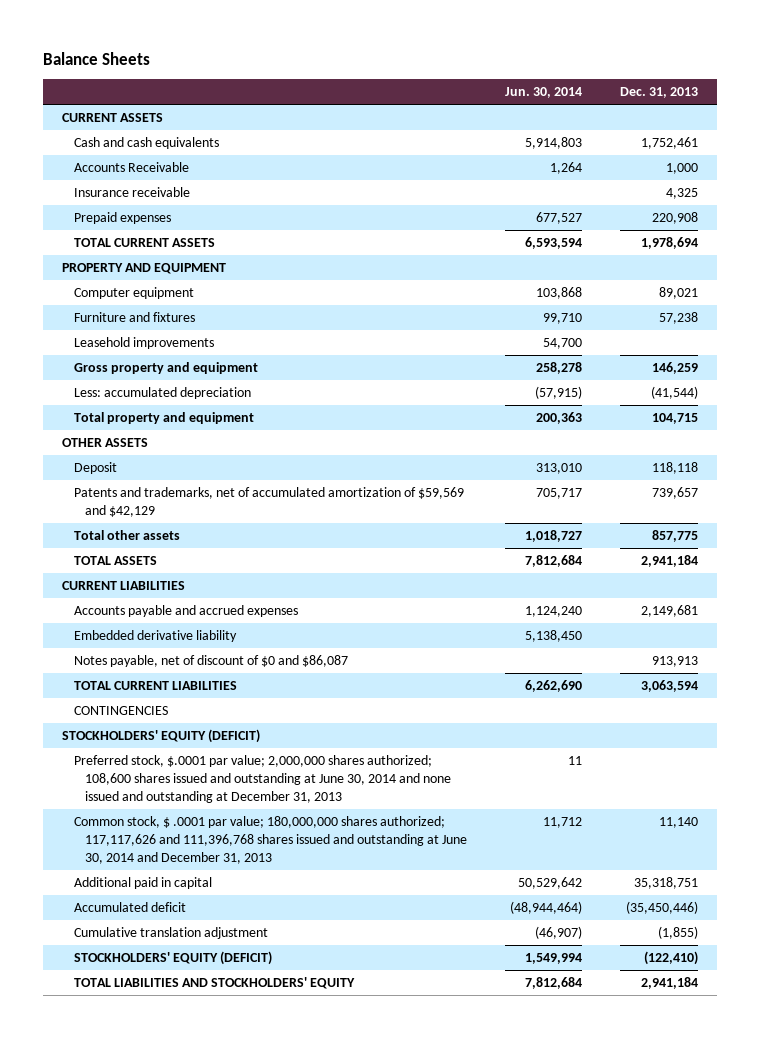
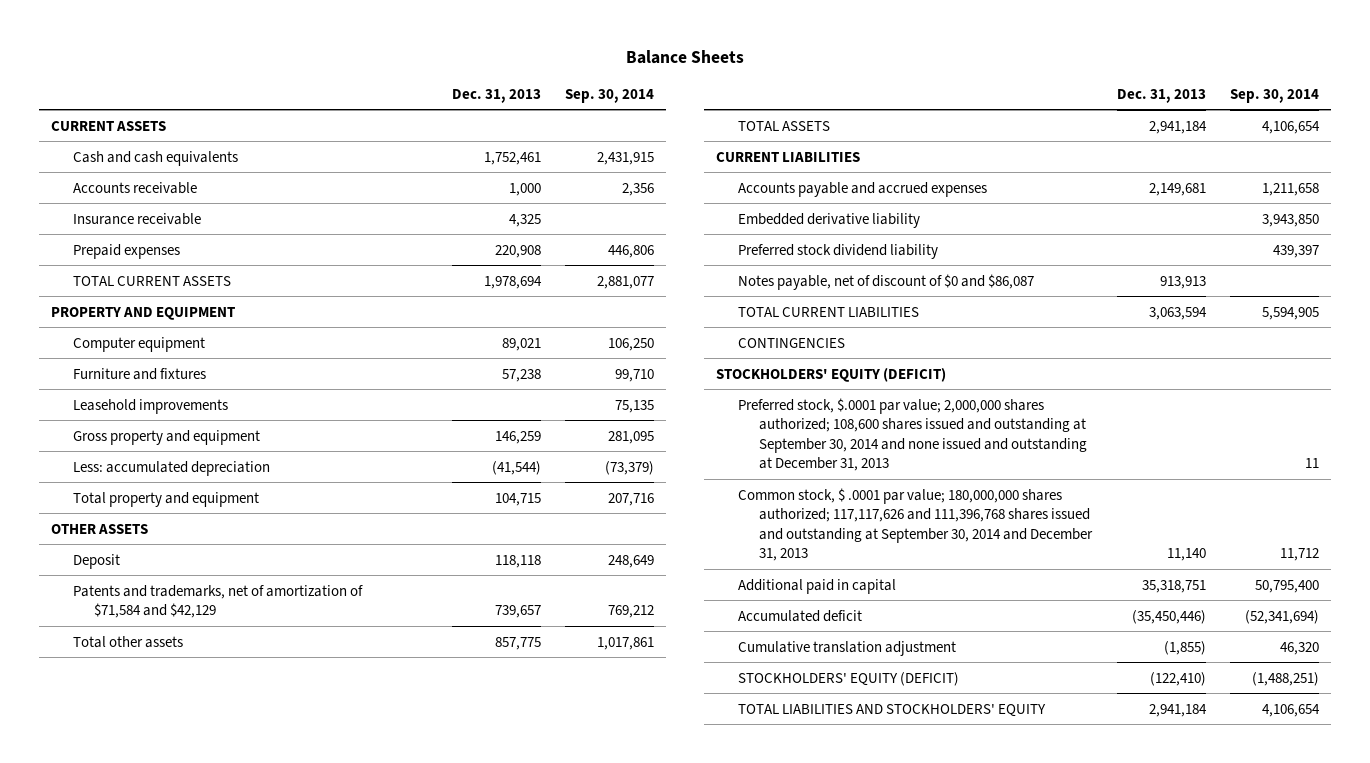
- | Jun. 30, 2014 | Dec. 31, 2013
+ | Dec. 31, 2013 | Sep. 30, 2014
- Accounts Receivable | 1,264 | 1,000
+ Accounts receivable | 1,000 | 2,356
- Patents and trademarks, net of accumulated amortization of $59,569 and $42,129 | 705,717 | 739,657
+ Patents and trademarks, net of amortization of $71,584 and $42,129 | 739,657 | 769,212
+ Preferred stock dividend liability | | 439,397
- Preferred stock, $.0001 par value; 2,000,000 shares authorized; 108,600 shares issued and outstanding at June 30, 2014 and none issued and outstanding at December 31, 2013 | 11 |
- Common stock, $ .0001 par value; 180,000,000 shares authorized; 117,117,626 and 111,396,768 shares issued and outstanding at June 30, 2014 and December 31, 2013 | 11,712 | 11,140
+ Preferred stock, $.0001 par value; 2,000,000 shares authorized; 108,600 shares issued and outstanding at September 30, 2014 and none issued and outstanding at December 31, 2013 | | 11
+ Common stock, $ .0001 par value; 180,000,000 shares authorized; 117,117,626 and 111,396,768 shares issued and outstanding at September 30, 2014 and December 31, 2013 | 11,140 | 11,712

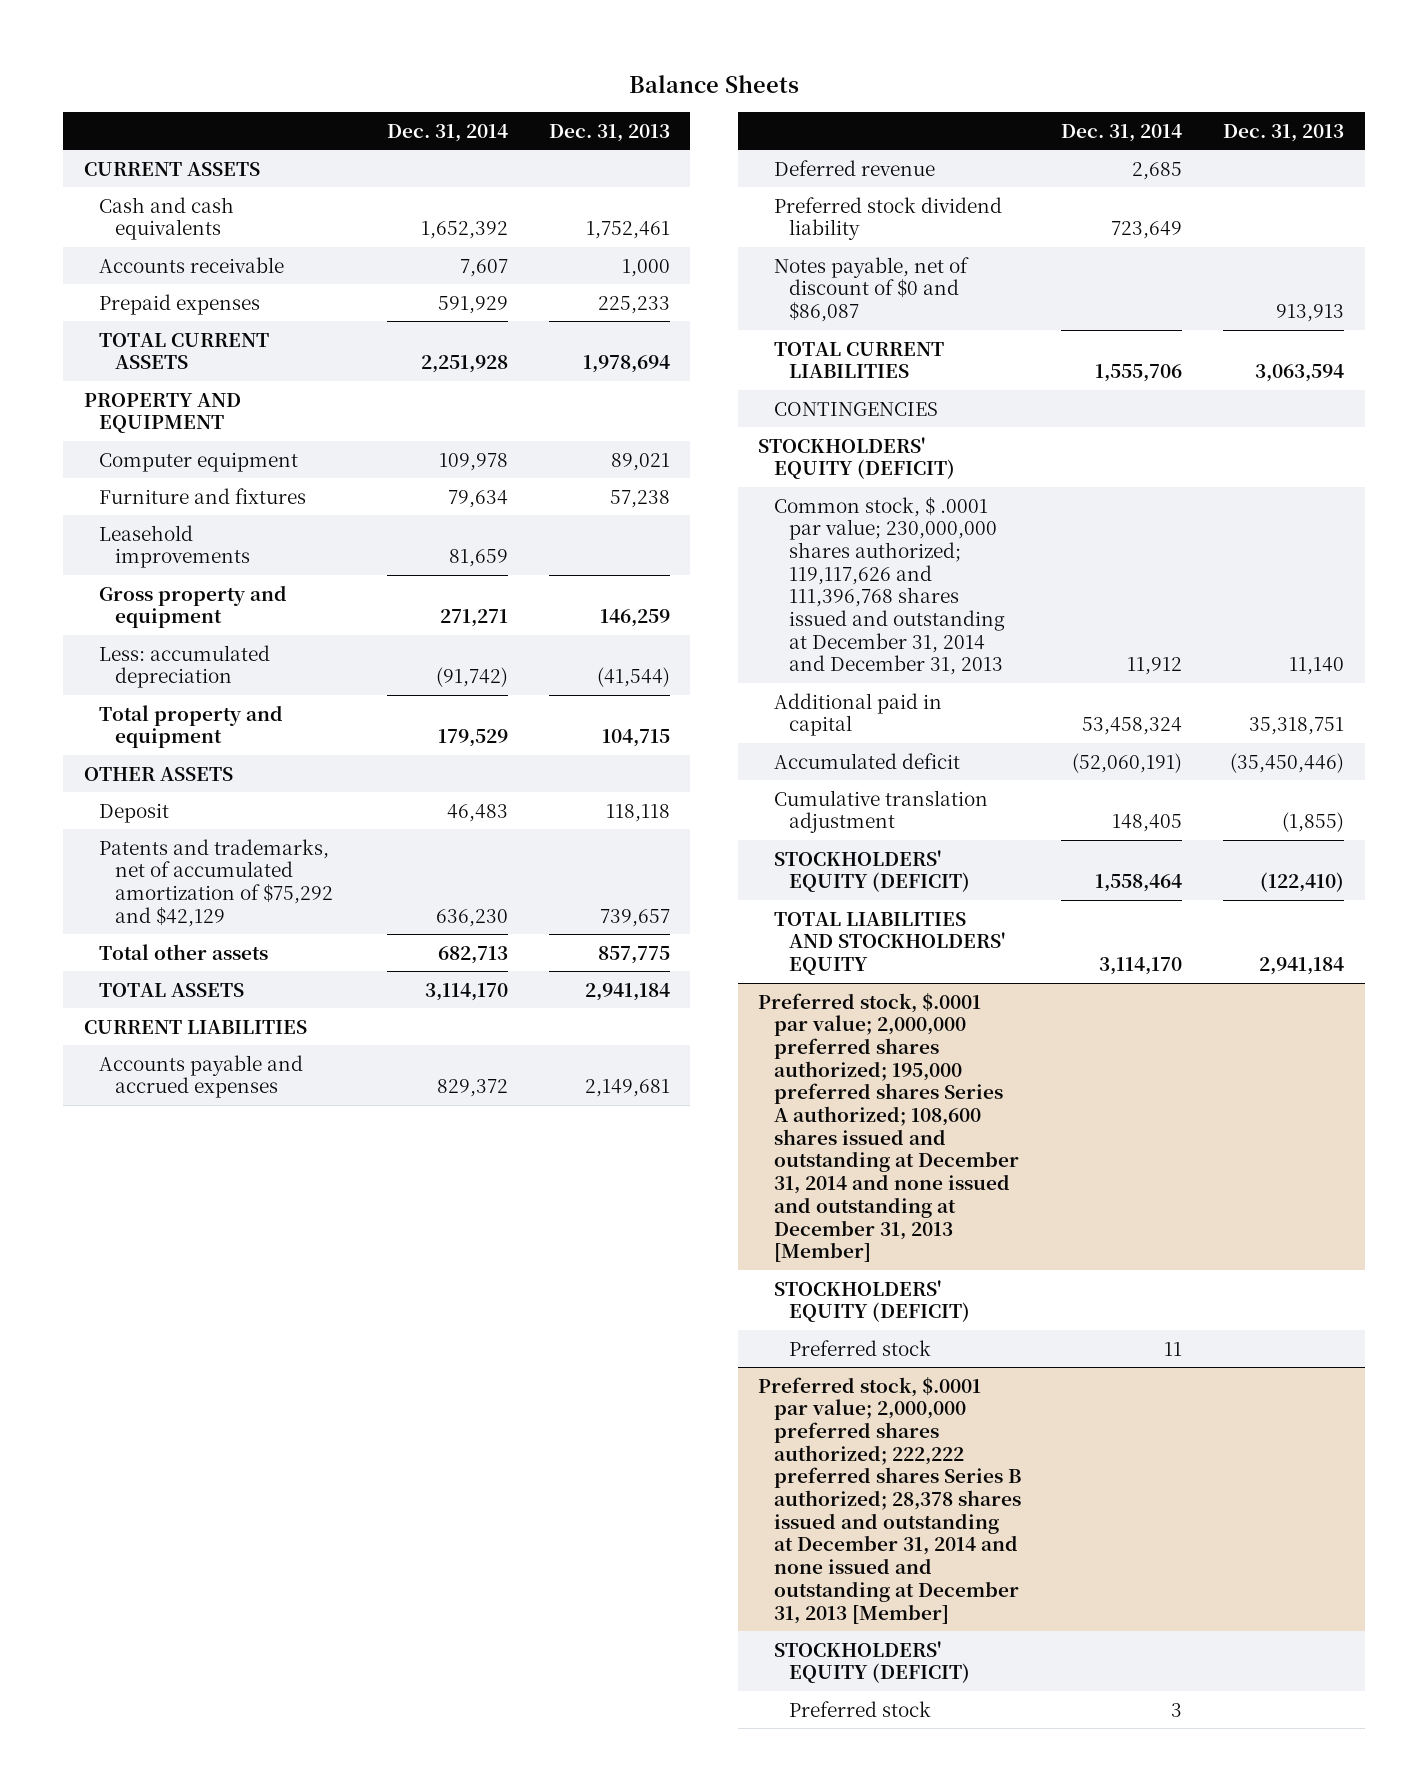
- | Dec. 31, 2013 | Sep. 30, 2014
+ | Dec. 31, 2014 | Dec. 31, 2013
- Insurance receivable | 4,325 |
- Prepaid expenses | 220,908 | 446,806
+ Prepaid expenses | 591,929 | 225,233
- Patents and trademarks, net of amortization of $71,584 and $42,129 | 739,657 | 769,212
+ Patents and trademarks, net of accumulated amortization of $75,292 and $42,129 | 636,230 | 739,657
- Embedded derivative liability | | 3,943,850
+ Deferred revenue | 2,685 |
- Preferred stock, $.0001 par value; 2,000,000 shares authorized; 108,600 shares issued and outstanding at September 30, 2014 and none issued and outstanding at December 31, 2013 | | 11
- Common stock, $ .0001 par value; 180,000,000 shares authorized; 117,117,626 and 111,396,768 shares issued and outstanding at September 30, 2014 and December 31, 2013 | 11,140 | 11,712
+ Common stock, $ .0001 par value; 230,000,000 shares authorized; 119,117,626 and 111,396,768 shares issued and outstanding at December 31, 2014 and December 31, 2013 | 11,912 | 11,140
+ Preferred stock, $.0001 par value; 2,000,000 preferred shares authorized; 195,000 preferred shares Series A authorized; 108,600 shares issued and outstanding at December 31, 2014 and none issued and outstanding at December 31, 2013 [Member]
+ STOCKHOLDERS' EQUITY (DEFICIT)
+ Preferred stock | 11 |
+ Preferred stock, $.0001 par value; 2,000,000 preferred shares authorized; 222,222 preferred shares Series B authorized; 28,378 shares issued and outstanding at December 31, 2014 and none issued and outstanding at December 31, 2013 [Member]
+ STOCKHOLDERS' EQUITY (DEFICIT)
+ Preferred stock | 3 |

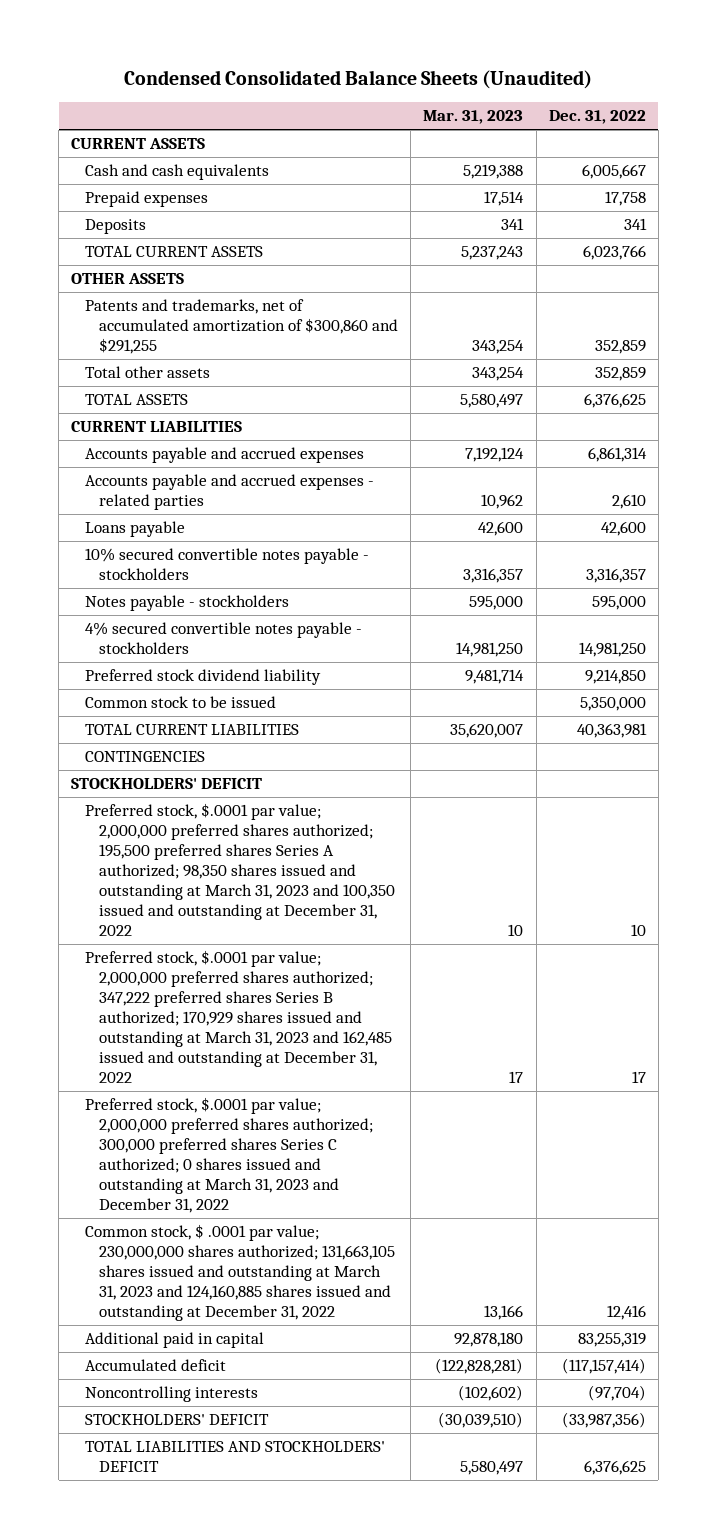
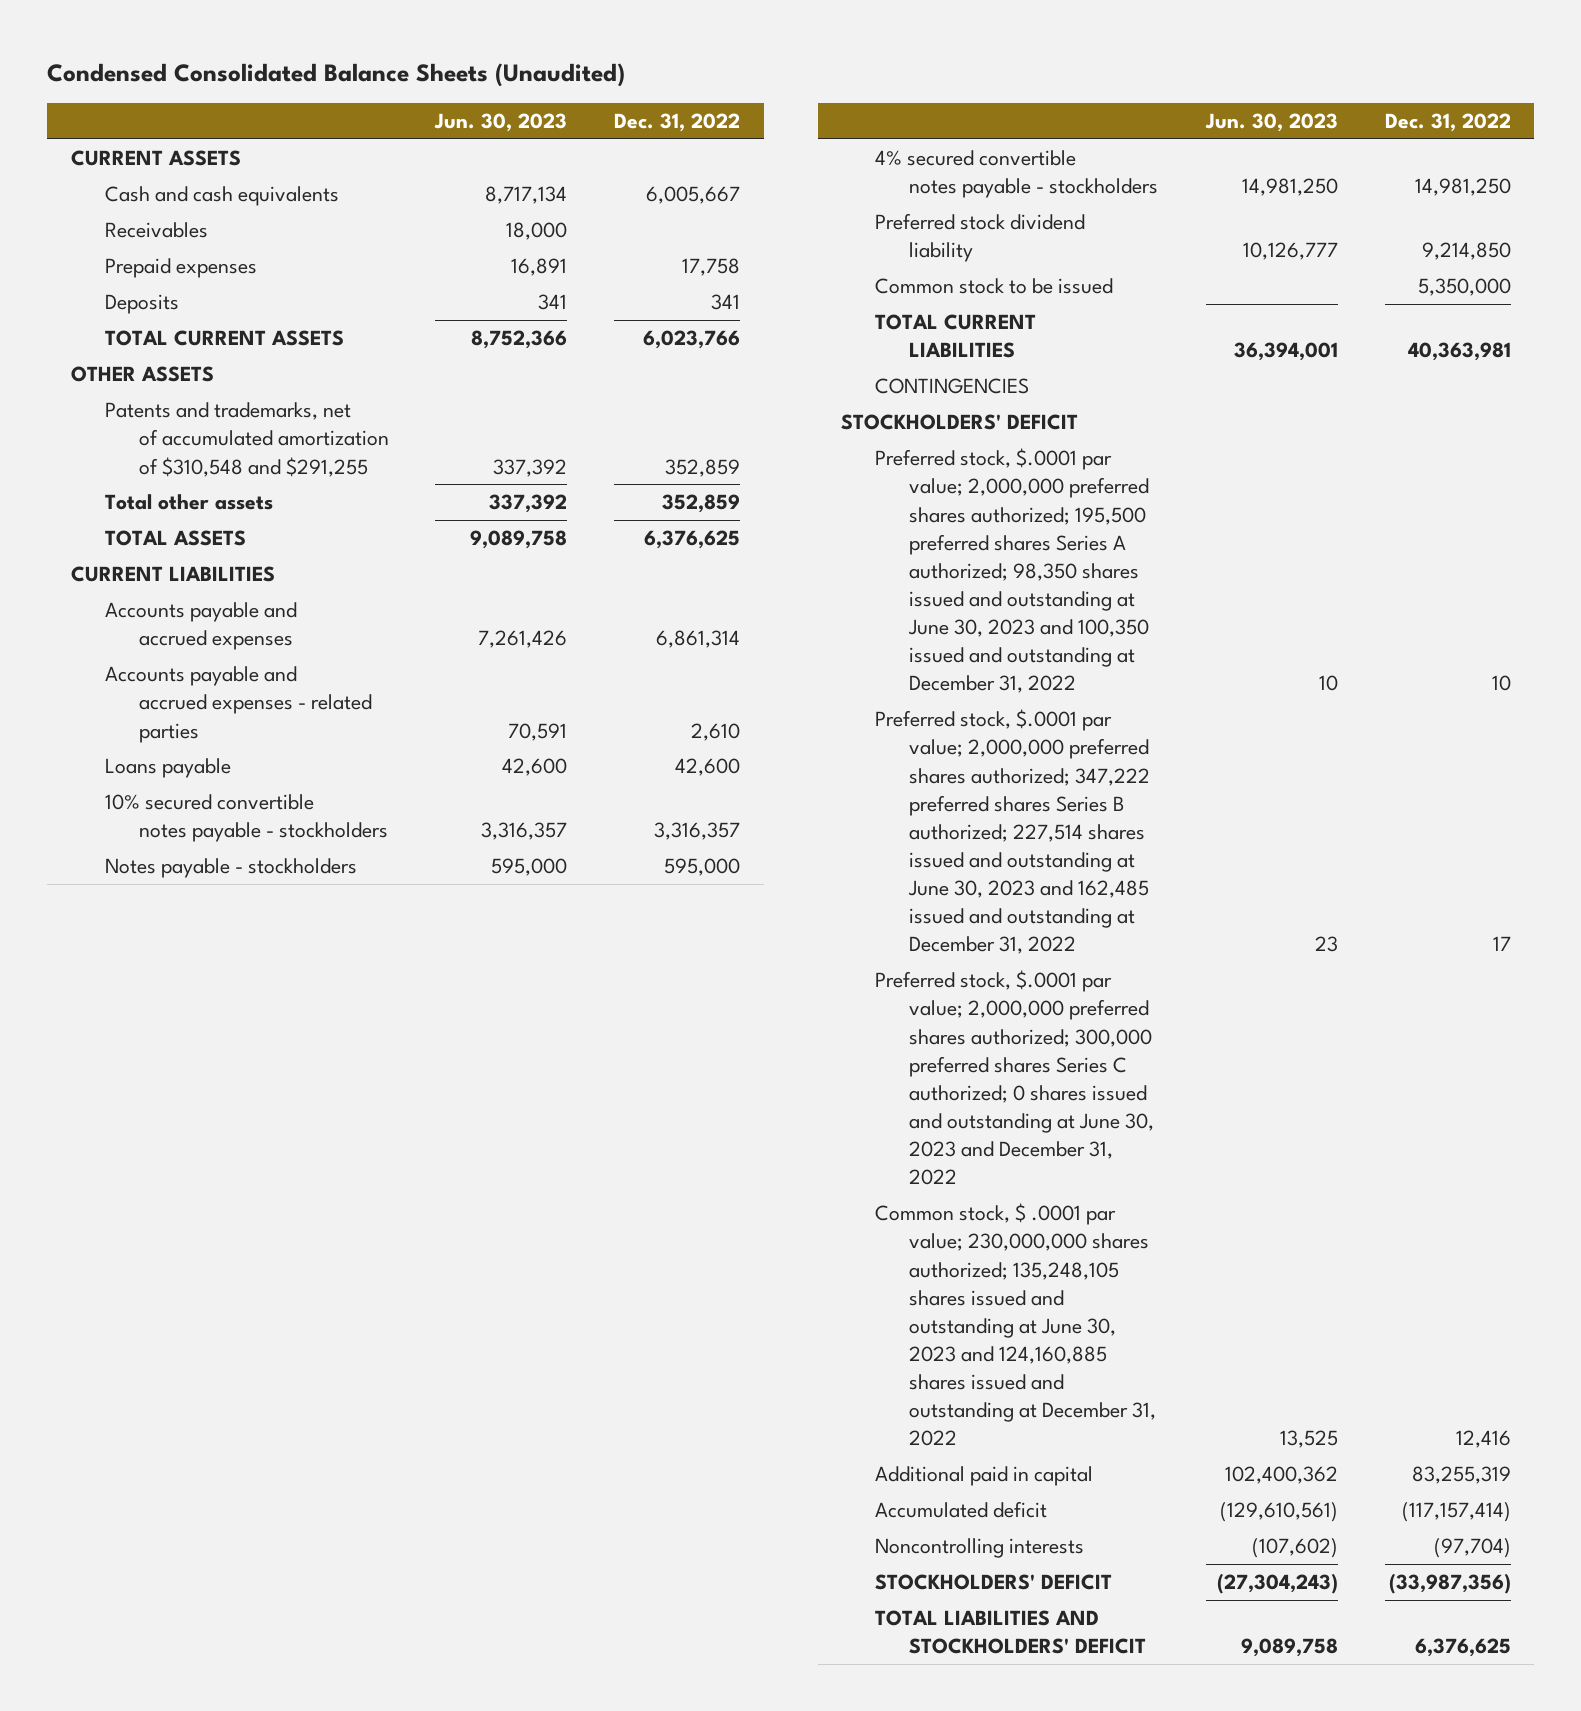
- | Mar. 31, 2023 | Dec. 31, 2022
+ | Jun. 30, 2023 | Dec. 31, 2022
+ Receivables | 18,000 |
- Patents and trademarks, net of accumulated amortization of $300,860 and $291,255 | 343,254 | 352,859
+ Patents and trademarks, net of accumulated amortization of $310,548 and $291,255 | 337,392 | 352,859
- Preferred stock, $.0001 par value; 2,000,000 preferred shares authorized; 195,500 preferred shares Series A authorized; 98,350 shares issued and outstanding at March 31, 2023 and 100,350 issued and outstanding at December 31, 2022 | 10 | 10
- Preferred stock, $.0001 par value; 2,000,000 preferred shares authorized; 347,222 preferred shares Series B authorized; 170,929 shares issued and outstanding at March 31, 2023 and 162,485 issued and outstanding at December 31, 2022 | 17 | 17
- Preferred stock, $.0001 par value; 2,000,000 preferred shares authorized; 300,000 preferred shares Series C authorized; 0 shares issued and outstanding at March 31, 2023 and December 31, 2022
- Common stock, $ .0001 par value; 230,000,000 shares authorized; 131,663,105 shares issued and outstanding at March 31, 2023 and 124,160,885 shares issued and outstanding at December 31, 2022 | 13,166 | 12,416
+ Preferred stock, $.0001 par value; 2,000,000 preferred shares authorized; 195,500 preferred shares Series A authorized; 98,350 shares issued and outstanding at June 30, 2023 and 100,350 issued and outstanding at December 31, 2022 | 10 | 10
+ Preferred stock, $.0001 par value; 2,000,000 preferred shares authorized; 347,222 preferred shares Series B authorized; 227,514 shares issued and outstanding at June 30, 2023 and 162,485 issued and outstanding at December 31, 2022 | 23 | 17
+ Preferred stock, $.0001 par value; 2,000,000 preferred shares authorized; 300,000 preferred shares Series C authorized; 0 shares issued and outstanding at June 30, 2023 and December 31, 2022
+ Common stock, $ .0001 par value; 230,000,000 shares authorized; 135,248,105 shares issued and outstanding at June 30, 2023 and 124,160,885 shares issued and outstanding at December 31, 2022 | 13,525 | 12,416

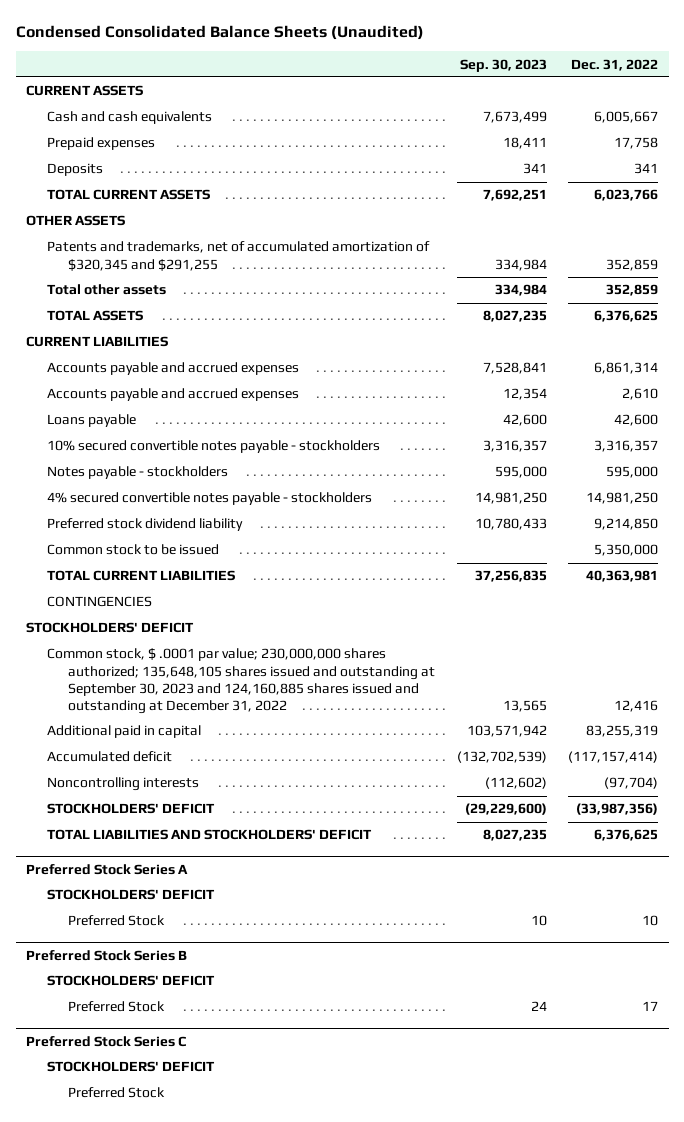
- | Jun. 30, 2023 | Dec. 31, 2022
+ | Sep. 30, 2023 | Dec. 31, 2022
- Receivables | 18,000 |
- Patents and trademarks, net of accumulated amortization of $310,548 and $291,255 | 337,392 | 352,859
+ Patents and trademarks, net of accumulated amortization of $320,345 and $291,255 | 334,984 | 352,859
- Accounts payable and accrued expenses - related parties | 70,591 | 2,610
+ Accounts payable and accrued expenses | 12,354 | 2,610
- Preferred stock, $.0001 par value; 2,000,000 preferred shares authorized; 195,500 preferred shares Series A authorized; 98,350 shares issued and outstanding at June 30, 2023 and 100,350 issued and outstanding at December 31, 2022 | 10 | 10
- Preferred stock, $.0001 par value; 2,000,000 preferred shares authorized; 347,222 preferred shares Series B authorized; 227,514 shares issued and outstanding at June 30, 2023 and 162,485 issued and outstanding at December 31, 2022 | 23 | 17
- Preferred stock, $.0001 par value; 2,000,000 preferred shares authorized; 300,000 preferred shares Series C authorized; 0 shares issued and outstanding at June 30, 2023 and December 31, 2022
- Common stock, $ .0001 par value; 230,000,000 shares authorized; 135,248,105 shares issued and outstanding at June 30, 2023 and 124,160,885 shares issued and outstanding at December 31, 2022 | 13,525 | 12,416
+ Common stock, $ .0001 par value; 230,000,000 shares authorized; 135,648,105 shares issued and outstanding at September 30, 2023 and 124,160,885 shares issued and outstanding at December 31, 2022 | 13,565 | 12,416
+ Preferred Stock Series A
+ STOCKHOLDERS' DEFICIT
+ Preferred Stock | 10 | 10
+ Preferred Stock Series B
+ STOCKHOLDERS' DEFICIT
+ Preferred Stock | 24 | 17
+ Preferred Stock Series C
+ STOCKHOLDERS' DEFICIT
+ Preferred Stock

